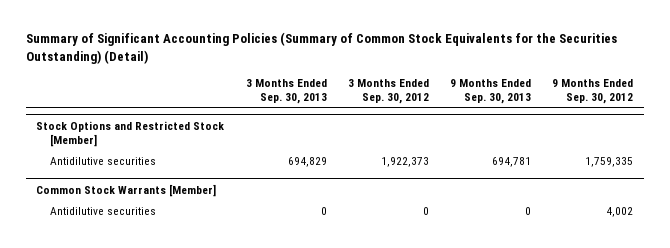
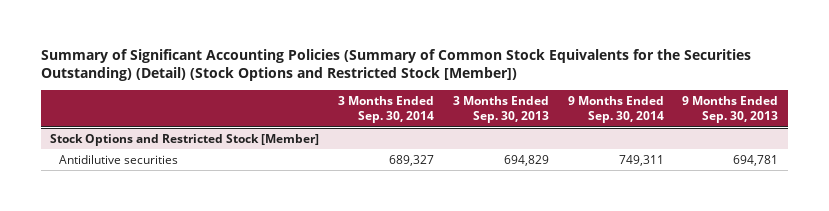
- Summary of Significant Accounting Policies (Summary of Common Stock Equivalents for the Securities Outstanding) (Detail)
+ Summary of Significant Accounting Policies (Summary of Common Stock Equivalents for the Securities Outstanding) (Detail) (Stock Options and Restricted Stock [Member])
- | 3 Months Ended Sep. 30, 2013 | 3 Months Ended Sep. 30, 2012 | 9 Months Ended Sep. 30, 2013 | 9 Months Ended Sep. 30, 2012
+ | 3 Months Ended Sep. 30, 2014 | 3 Months Ended Sep. 30, 2013 | 9 Months Ended Sep. 30, 2014 | 9 Months Ended Sep. 30, 2013
- Common Stock Warrants [Member]
- Antidilutive securities | 0 | 0 | 0 | 4,002

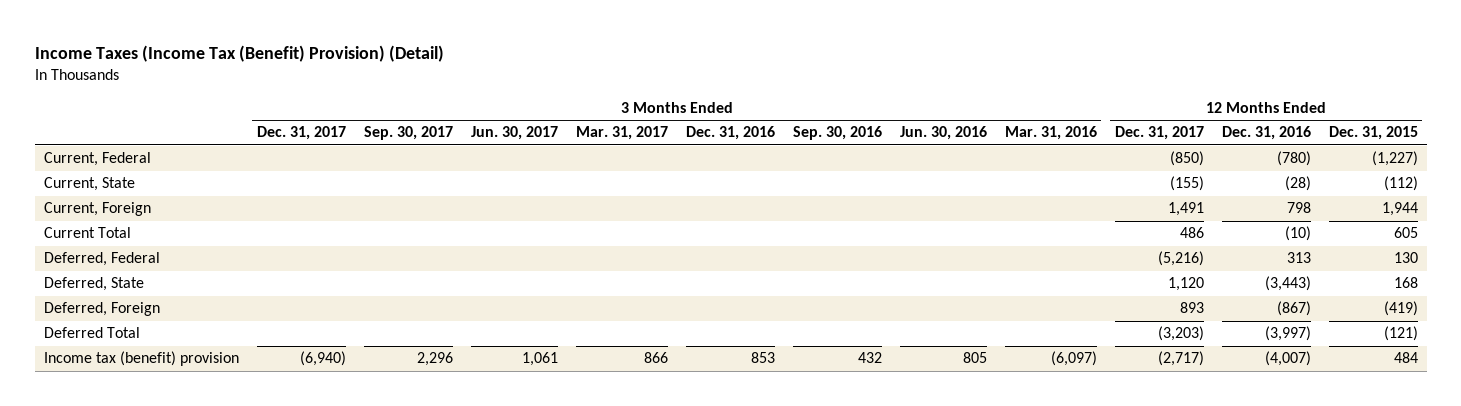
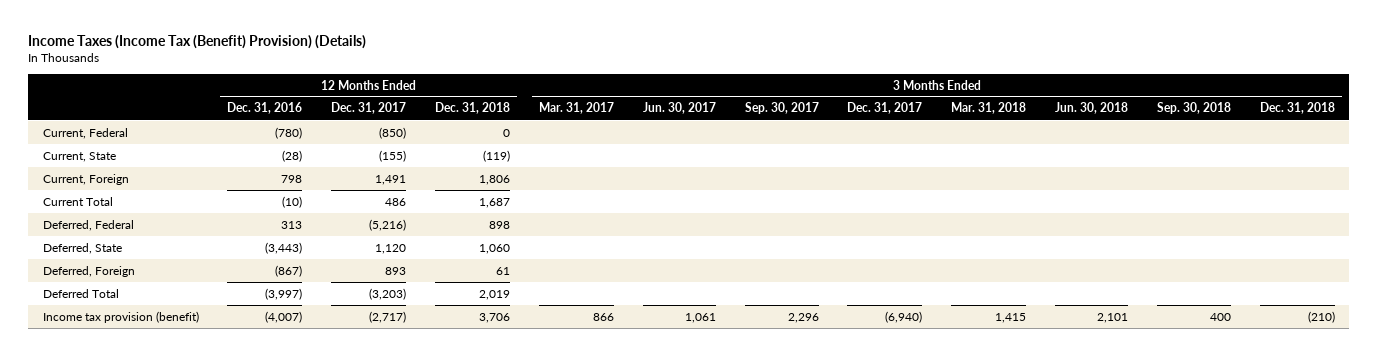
- Income Taxes (Income Tax (Benefit) Provision) (Detail)
+ Income Taxes (Income Tax (Benefit) Provision) (Details)
- | 3 Months Ended Dec. 31, 2017 | 3 Months Ended Sep. 30, 2017 | 3 Months Ended Jun. 30, 2017 | 3 Months Ended Mar. 31, 2017 | 3 Months Ended Dec. 31, 2016 | 3 Months Ended Sep. 30, 2016 | 3 Months Ended Jun. 30, 2016 | 3 Months Ended Mar. 31, 2016 | 12 Months Ended Dec. 31, 2017 | 12 Months Ended Dec. 31, 2016 | 12 Months Ended Dec. 31, 2015
+ | 12 Months Ended Dec. 31, 2016 | 12 Months Ended Dec. 31, 2017 | 12 Months Ended Dec. 31, 2018 | 3 Months Ended Mar. 31, 2017 | 3 Months Ended Jun. 30, 2017 | 3 Months Ended Sep. 30, 2017 | 3 Months Ended Dec. 31, 2017 | 3 Months Ended Mar. 31, 2018 | 3 Months Ended Jun. 30, 2018 | 3 Months Ended Sep. 30, 2018 | 3 Months Ended Dec. 31, 2018
- Income tax (benefit) provision | (6,940) | 2,296 | 1,061 | 866 | 853 | 432 | 805 | (6,097) | (2,717) | (4,007) | 484
+ Income tax provision (benefit) | (4,007) | (2,717) | 3,706 | 866 | 1,061 | 2,296 | (6,940) | 1,415 | 2,101 | 400 | (210)

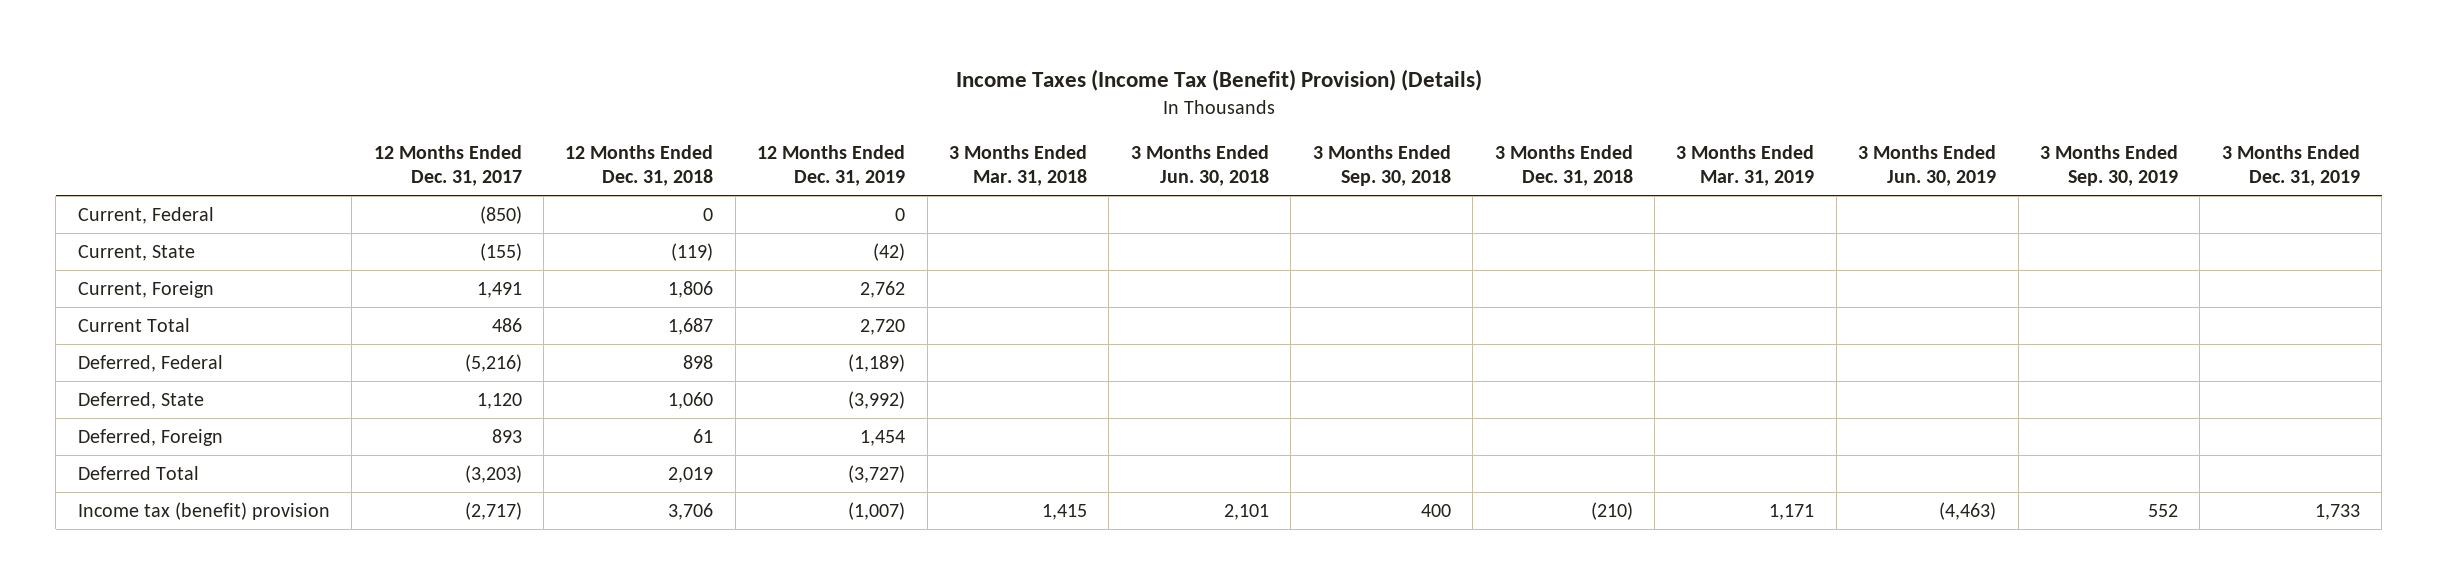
- | 12 Months Ended Dec. 31, 2016 | 12 Months Ended Dec. 31, 2017 | 12 Months Ended Dec. 31, 2018 | 3 Months Ended Mar. 31, 2017 | 3 Months Ended Jun. 30, 2017 | 3 Months Ended Sep. 30, 2017 | 3 Months Ended Dec. 31, 2017 | 3 Months Ended Mar. 31, 2018 | 3 Months Ended Jun. 30, 2018 | 3 Months Ended Sep. 30, 2018 | 3 Months Ended Dec. 31, 2018
+ | 12 Months Ended Dec. 31, 2017 | 12 Months Ended Dec. 31, 2018 | 12 Months Ended Dec. 31, 2019 | 3 Months Ended Mar. 31, 2018 | 3 Months Ended Jun. 30, 2018 | 3 Months Ended Sep. 30, 2018 | 3 Months Ended Dec. 31, 2018 | 3 Months Ended Mar. 31, 2019 | 3 Months Ended Jun. 30, 2019 | 3 Months Ended Sep. 30, 2019 | 3 Months Ended Dec. 31, 2019
- Income tax provision (benefit) | (4,007) | (2,717) | 3,706 | 866 | 1,061 | 2,296 | (6,940) | 1,415 | 2,101 | 400 | (210)
+ Income tax (benefit) provision | (2,717) | 3,706 | (1,007) | 1,415 | 2,101 | 400 | (210) | 1,171 | (4,463) | 552 | 1,733

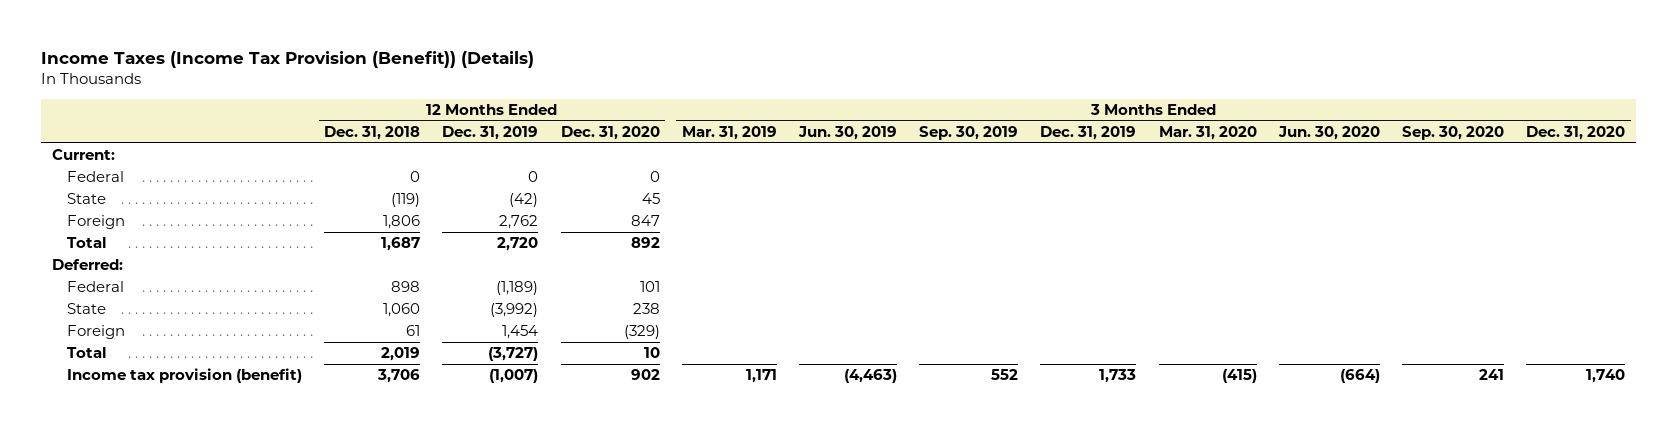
- Income Taxes (Income Tax (Benefit) Provision) (Details)
+ Income Taxes (Income Tax Provision (Benefit)) (Details)
- | 12 Months Ended Dec. 31, 2017 | 12 Months Ended Dec. 31, 2018 | 12 Months Ended Dec. 31, 2019 | 3 Months Ended Mar. 31, 2018 | 3 Months Ended Jun. 30, 2018 | 3 Months Ended Sep. 30, 2018 | 3 Months Ended Dec. 31, 2018 | 3 Months Ended Mar. 31, 2019 | 3 Months Ended Jun. 30, 2019 | 3 Months Ended Sep. 30, 2019 | 3 Months Ended Dec. 31, 2019
+ | 12 Months Ended Dec. 31, 2018 | 12 Months Ended Dec. 31, 2019 | 12 Months Ended Dec. 31, 2020 | 3 Months Ended Mar. 31, 2019 | 3 Months Ended Jun. 30, 2019 | 3 Months Ended Sep. 30, 2019 | 3 Months Ended Dec. 31, 2019 | 3 Months Ended Mar. 31, 2020 | 3 Months Ended Jun. 30, 2020 | 3 Months Ended Sep. 30, 2020 | 3 Months Ended Dec. 31, 2020
- Current, Federal | (850) | 0 | 0 | | | | | | | |
- Current, State | (155) | (119) | (42) | | | | | | | |
- Current, Foreign | 1,491 | 1,806 | 2,762 | | | | | | | |
- Current Total | 486 | 1,687 | 2,720 | | | | | | | |
- Deferred, Federal | (5,216) | 898 | (1,189) | | | | | | | |
- Deferred, State | 1,120 | 1,060 | (3,992) | | | | | | | |
- Deferred, Foreign | 893 | 61 | 1,454 | | | | | | | |
- Deferred Total | (3,203) | 2,019 | (3,727) | | | | | | | |
- Income tax (benefit) provision | (2,717) | 3,706 | (1,007) | 1,415 | 2,101 | 400 | (210) | 1,171 | (4,463) | 552 | 1,733
+ Current:
+ Federal | 0 | 0 | 0 | | | | | | | |
+ State | (119) | (42) | 45 | | | | | | | |
+ Foreign | 1,806 | 2,762 | 847 | | | | | | | |
+ Total | 1,687 | 2,720 | 892 | | | | | | | |
+ Deferred:
+ Federal | 898 | (1,189) | 101 | | | | | | | |
+ State | 1,060 | (3,992) | 238 | | | | | | | |
+ Foreign | 61 | 1,454 | (329) | | | | | | | |
+ Total | 2,019 | (3,727) | 10 | | | | | | | |
+ Income tax provision (benefit) | 3,706 | (1,007) | 902 | 1,171 | (4,463) | 552 | 1,733 | (415) | (664) | 241 | 1,740

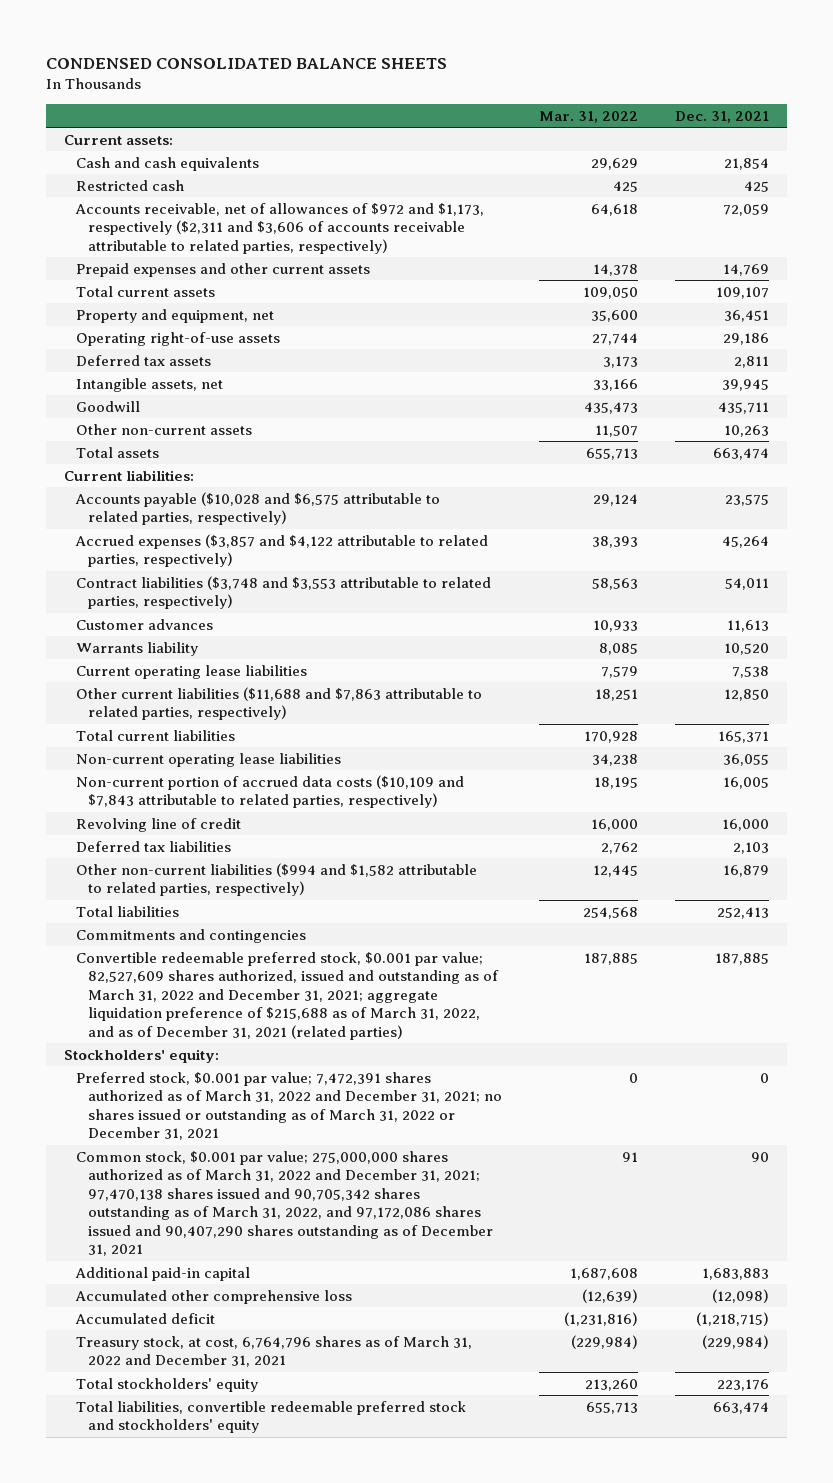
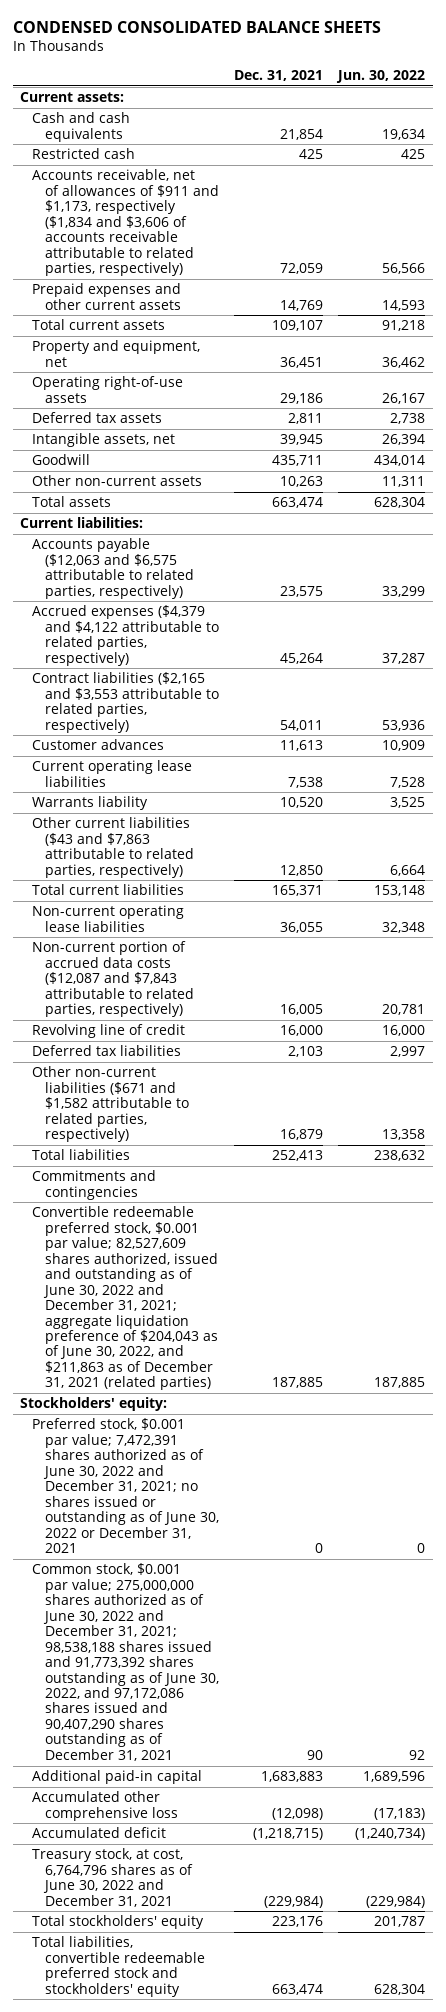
- | Mar. 31, 2022 | Dec. 31, 2021
+ | Dec. 31, 2021 | Jun. 30, 2022
- Accounts receivable, net of allowances of $972 and $1,173, respectively ($2,311 and $3,606 of accounts receivable attributable to related parties, respectively) | 64,618 | 72,059
+ Accounts receivable, net of allowances of $911 and $1,173, respectively ($1,834 and $3,606 of accounts receivable attributable to related parties, respectively) | 72,059 | 56,566
- Accounts payable ($10,028 and $6,575 attributable to related parties, respectively) | 29,124 | 23,575
- Accrued expenses ($3,857 and $4,122 attributable to related parties, respectively) | 38,393 | 45,264
- Contract liabilities ($3,748 and $3,553 attributable to related parties, respectively) | 58,563 | 54,011
+ Accounts payable ($12,063 and $6,575 attributable to related parties, respectively) | 23,575 | 33,299
+ Accrued expenses ($4,379 and $4,122 attributable to related parties, respectively) | 45,264 | 37,287
+ Contract liabilities ($2,165 and $3,553 attributable to related parties, respectively) | 54,011 | 53,936
- Other current liabilities ($11,688 and $7,863 attributable to related parties, respectively) | 18,251 | 12,850
moved down: Warrants liability | 10,520 | 3,525
+ Other current liabilities ($43 and $7,863 attributable to related parties, respectively) | 12,850 | 6,664
- Non-current portion of accrued data costs ($10,109 and $7,843 attributable to related parties, respectively) | 18,195 | 16,005
+ Non-current portion of accrued data costs ($12,087 and $7,843 attributable to related parties, respectively) | 16,005 | 20,781
- Other non-current liabilities ($994 and $1,582 attributable to related parties, respectively) | 12,445 | 16,879
+ Other non-current liabilities ($671 and $1,582 attributable to related parties, respectively) | 16,879 | 13,358
- Convertible redeemable preferred stock, $0.001 par value; 82,527,609 shares authorized, issued and outstanding as of March 31, 2022 and December 31, 2021; aggregate liquidation preference of $215,688 as of March 31, 2022, and as of December 31, 2021 (related parties) | 187,885 | 187,885
+ Convertible redeemable preferred stock, $0.001 par value; 82,527,609 shares authorized, issued and outstanding as of June 30, 2022 and December 31, 2021; aggregate liquidation preference of $204,043 as of June 30, 2022, and $211,863 as of December 31, 2021 (related parties) | 187,885 | 187,885
- Preferred stock, $0.001 par value; 7,472,391 shares authorized as of March 31, 2022 and December 31, 2021; no shares issued or outstanding as of March 31, 2022 or December 31, 2021 | 0 | 0
- Common stock, $0.001 par value; 275,000,000 shares authorized as of March 31, 2022 and December 31, 2021; 97,470,138 shares issued and 90,705,342 shares outstanding as of March 31, 2022, and 97,172,086 shares issued and 90,407,290 shares outstanding as of December 31, 2021 | 91 | 90
+ Preferred stock, $0.001 par value; 7,472,391 shares authorized as of June 30, 2022 and December 31, 2021; no shares issued or outstanding as of June 30, 2022 or December 31, 2021 | 0 | 0
+ Common stock, $0.001 par value; 275,000,000 shares authorized as of June 30, 2022 and December 31, 2021; 98,538,188 shares issued and 91,773,392 shares outstanding as of June 30, 2022, and 97,172,086 shares issued and 90,407,290 shares outstanding as of December 31, 2021 | 90 | 92
- Treasury stock, at cost, 6,764,796 shares as of March 31, 2022 and December 31, 2021 | (229,984) | (229,984)
+ Treasury stock, at cost, 6,764,796 shares as of June 30, 2022 and December 31, 2021 | (229,984) | (229,984)

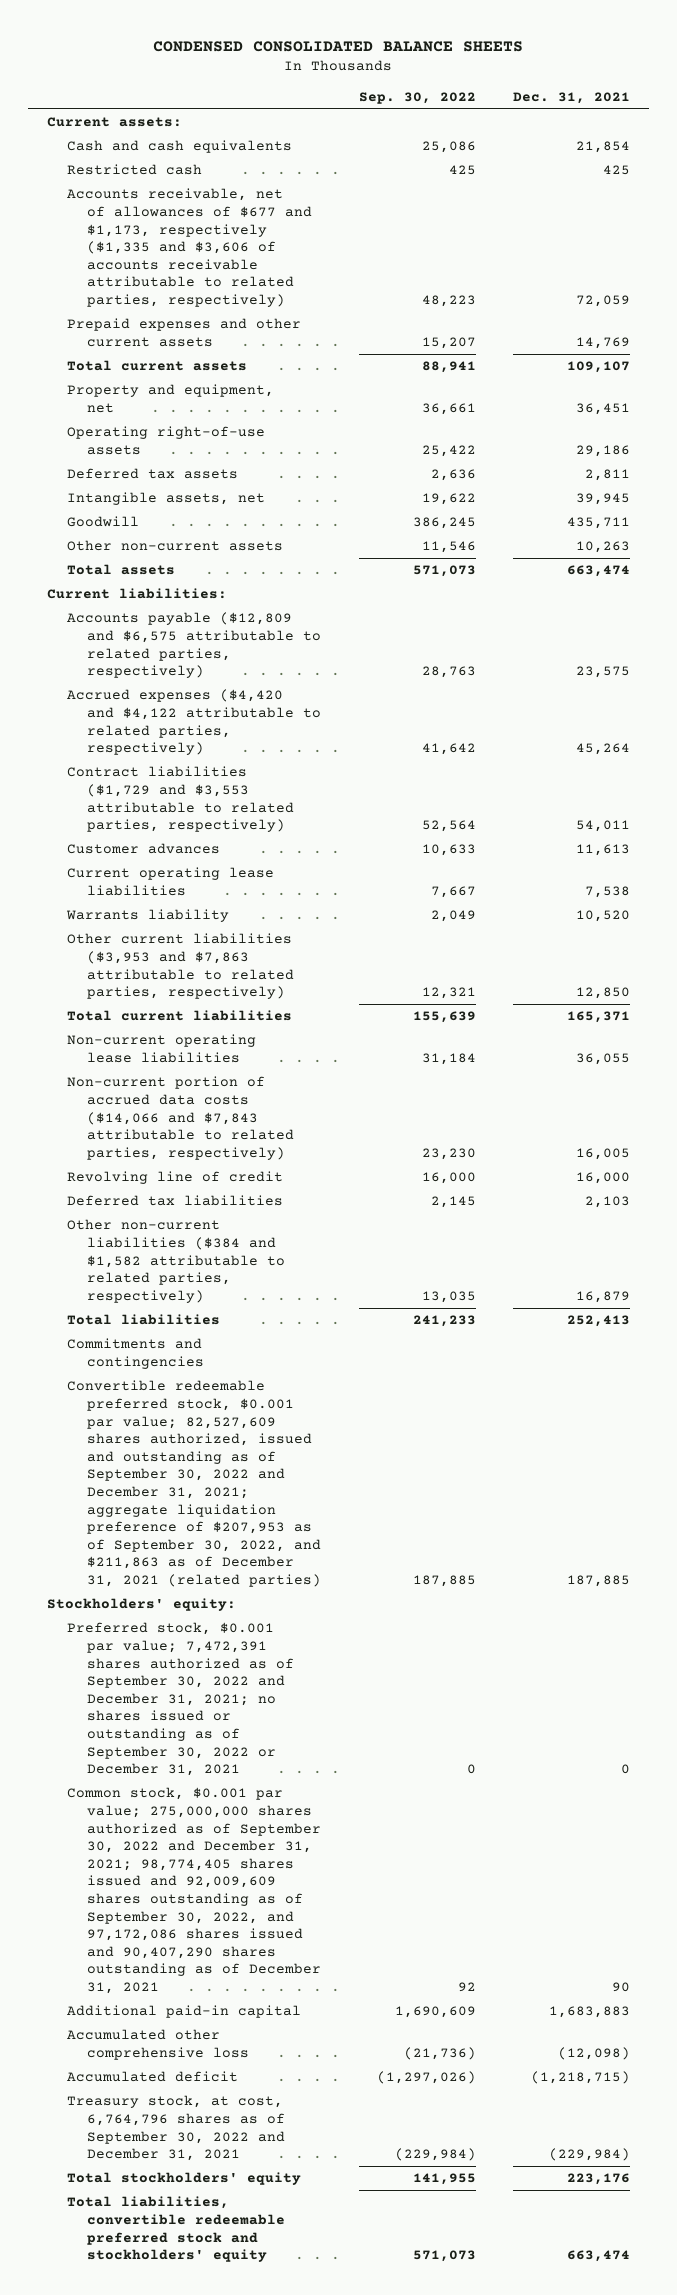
- | Dec. 31, 2021 | Jun. 30, 2022
+ | Sep. 30, 2022 | Dec. 31, 2021
- Accounts receivable, net of allowances of $911 and $1,173, respectively ($1,834 and $3,606 of accounts receivable attributable to related parties, respectively) | 72,059 | 56,566
+ Accounts receivable, net of allowances of $677 and $1,173, respectively ($1,335 and $3,606 of accounts receivable attributable to related parties, respectively) | 48,223 | 72,059
- Accounts payable ($12,063 and $6,575 attributable to related parties, respectively) | 23,575 | 33,299
- Accrued expenses ($4,379 and $4,122 attributable to related parties, respectively) | 45,264 | 37,287
- Contract liabilities ($2,165 and $3,553 attributable to related parties, respectively) | 54,011 | 53,936
+ Accounts payable ($12,809 and $6,575 attributable to related parties, respectively) | 28,763 | 23,575
+ Accrued expenses ($4,420 and $4,122 attributable to related parties, respectively) | 41,642 | 45,264
+ Contract liabilities ($1,729 and $3,553 attributable to related parties, respectively) | 52,564 | 54,011
- Other current liabilities ($43 and $7,863 attributable to related parties, respectively) | 12,850 | 6,664
+ Other current liabilities ($3,953 and $7,863 attributable to related parties, respectively) | 12,321 | 12,850
- Non-current portion of accrued data costs ($12,087 and $7,843 attributable to related parties, respectively) | 16,005 | 20,781
+ Non-current portion of accrued data costs ($14,066 and $7,843 attributable to related parties, respectively) | 23,230 | 16,005
- Other non-current liabilities ($671 and $1,582 attributable to related parties, respectively) | 16,879 | 13,358
+ Other non-current liabilities ($384 and $1,582 attributable to related parties, respectively) | 13,035 | 16,879
- Convertible redeemable preferred stock, $0.001 par value; 82,527,609 shares authorized, issued and outstanding as of June 30, 2022 and December 31, 2021; aggregate liquidation preference of $204,043 as of June 30, 2022, and $211,863 as of December 31, 2021 (related parties) | 187,885 | 187,885
+ Convertible redeemable preferred stock, $0.001 par value; 82,527,609 shares authorized, issued and outstanding as of September 30, 2022 and December 31, 2021; aggregate liquidation preference of $207,953 as of September 30, 2022, and $211,863 as of December 31, 2021 (related parties) | 187,885 | 187,885
- Preferred stock, $0.001 par value; 7,472,391 shares authorized as of June 30, 2022 and December 31, 2021; no shares issued or outstanding as of June 30, 2022 or December 31, 2021 | 0 | 0
- Common stock, $0.001 par value; 275,000,000 shares authorized as of June 30, 2022 and December 31, 2021; 98,538,188 shares issued and 91,773,392 shares outstanding as of June 30, 2022, and 97,172,086 shares issued and 90,407,290 shares outstanding as of December 31, 2021 | 90 | 92
+ Preferred stock, $0.001 par value; 7,472,391 shares authorized as of September 30, 2022 and December 31, 2021; no shares issued or outstanding as of September 30, 2022 or December 31, 2021 | 0 | 0
+ Common stock, $0.001 par value; 275,000,000 shares authorized as of September 30, 2022 and December 31, 2021; 98,774,405 shares issued and 92,009,609 shares outstanding as of September 30, 2022, and 97,172,086 shares issued and 90,407,290 shares outstanding as of December 31, 2021 | 92 | 90
- Treasury stock, at cost, 6,764,796 shares as of June 30, 2022 and December 31, 2021 | (229,984) | (229,984)
+ Treasury stock, at cost, 6,764,796 shares as of September 30, 2022 and December 31, 2021 | (229,984) | (229,984)

